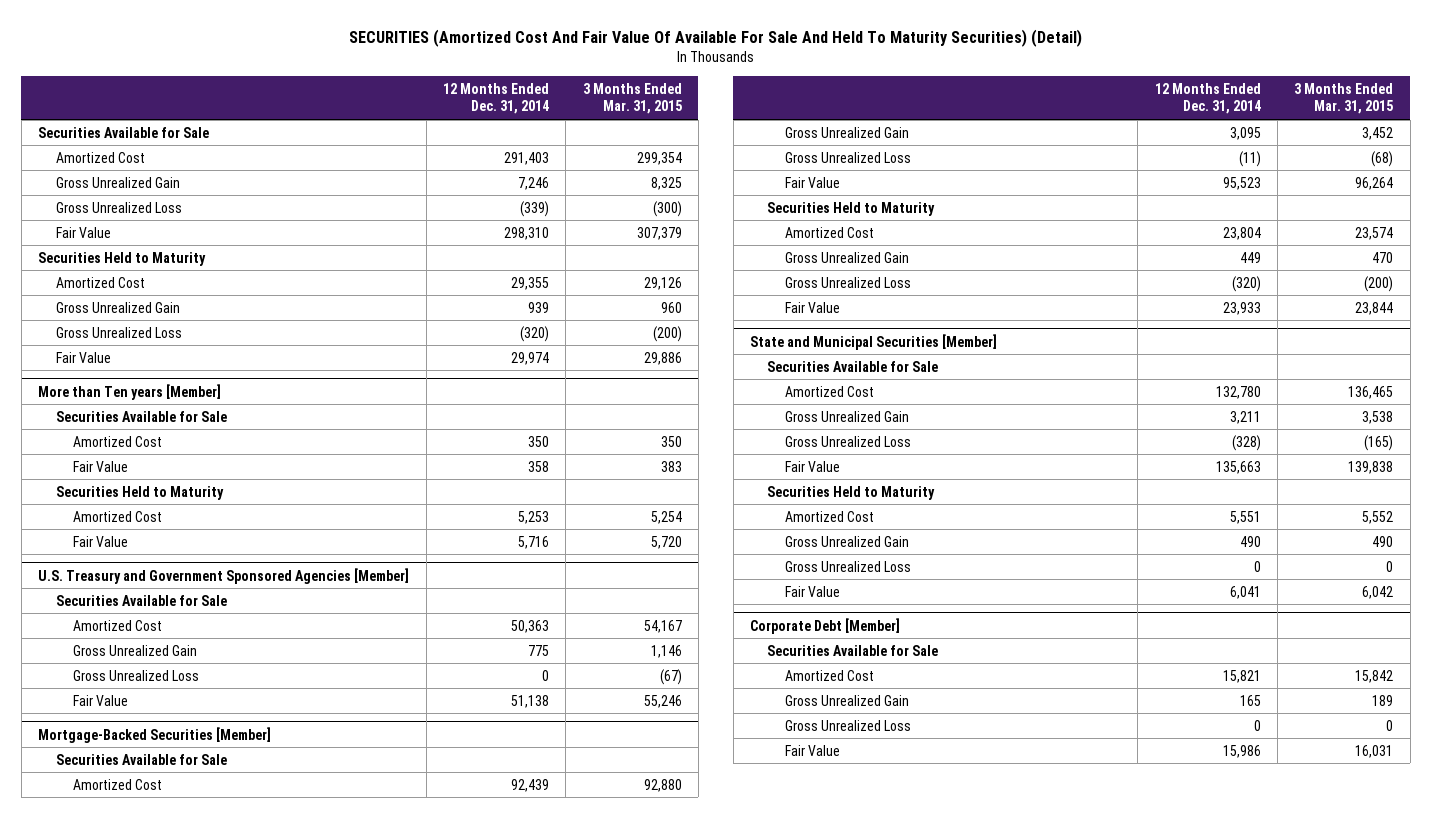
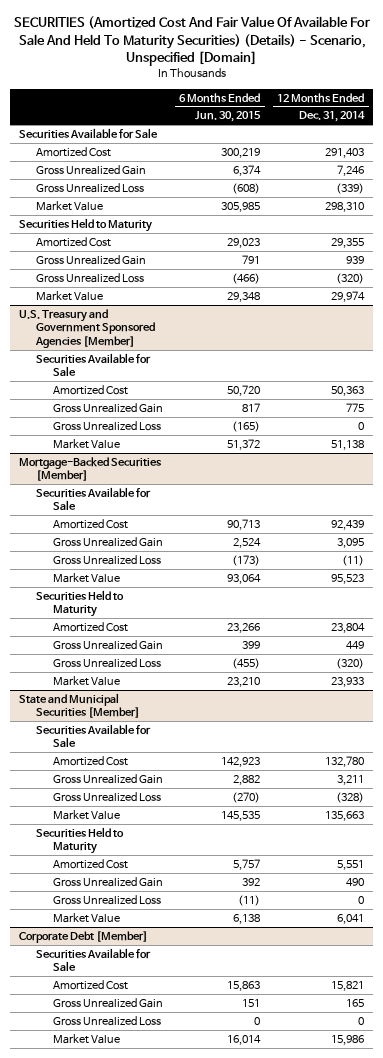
- SECURITIES (Amortized Cost And Fair Value Of Available For Sale And Held To Maturity Securities) (Detail)
+ SECURITIES (Amortized Cost And Fair Value Of Available For Sale And Held To Maturity Securities) (Details) - Scenario, Unspecified [Domain]
- | 12 Months Ended Dec. 31, 2014 | 3 Months Ended Mar. 31, 2015
+ | 6 Months Ended Jun. 30, 2015 | 12 Months Ended Dec. 31, 2014
- Fair Value | 298,310 | 307,379
+ Market Value | 305,985 | 298,310
- Fair Value | 29,974 | 29,886
- More than Ten years [Member]
- Securities Available for Sale
- Amortized Cost | 350 | 350
- Fair Value | 358 | 383
- Securities Held to Maturity
- Amortized Cost | 5,253 | 5,254
- Fair Value | 5,716 | 5,720
+ Market Value | 29,348 | 29,974
@ U.S. Treasury and Government Sponsored Agencies [Member]
- Fair Value | 51,138 | 55,246
+ Market Value | 51,372 | 51,138
@ Mortgage-Backed Securities [Member]
- Fair Value | 95,523 | 96,264
+ Market Value | 93,064 | 95,523
- Fair Value | 23,933 | 23,844
+ Market Value | 23,210 | 23,933
@ State and Municipal Securities [Member]
- Fair Value | 135,663 | 139,838
+ Market Value | 145,535 | 135,663
- Fair Value | 6,041 | 6,042
+ Market Value | 6,138 | 6,041
@ Corporate Debt [Member]
- Fair Value | 15,986 | 16,031
+ Market Value | 16,014 | 15,986

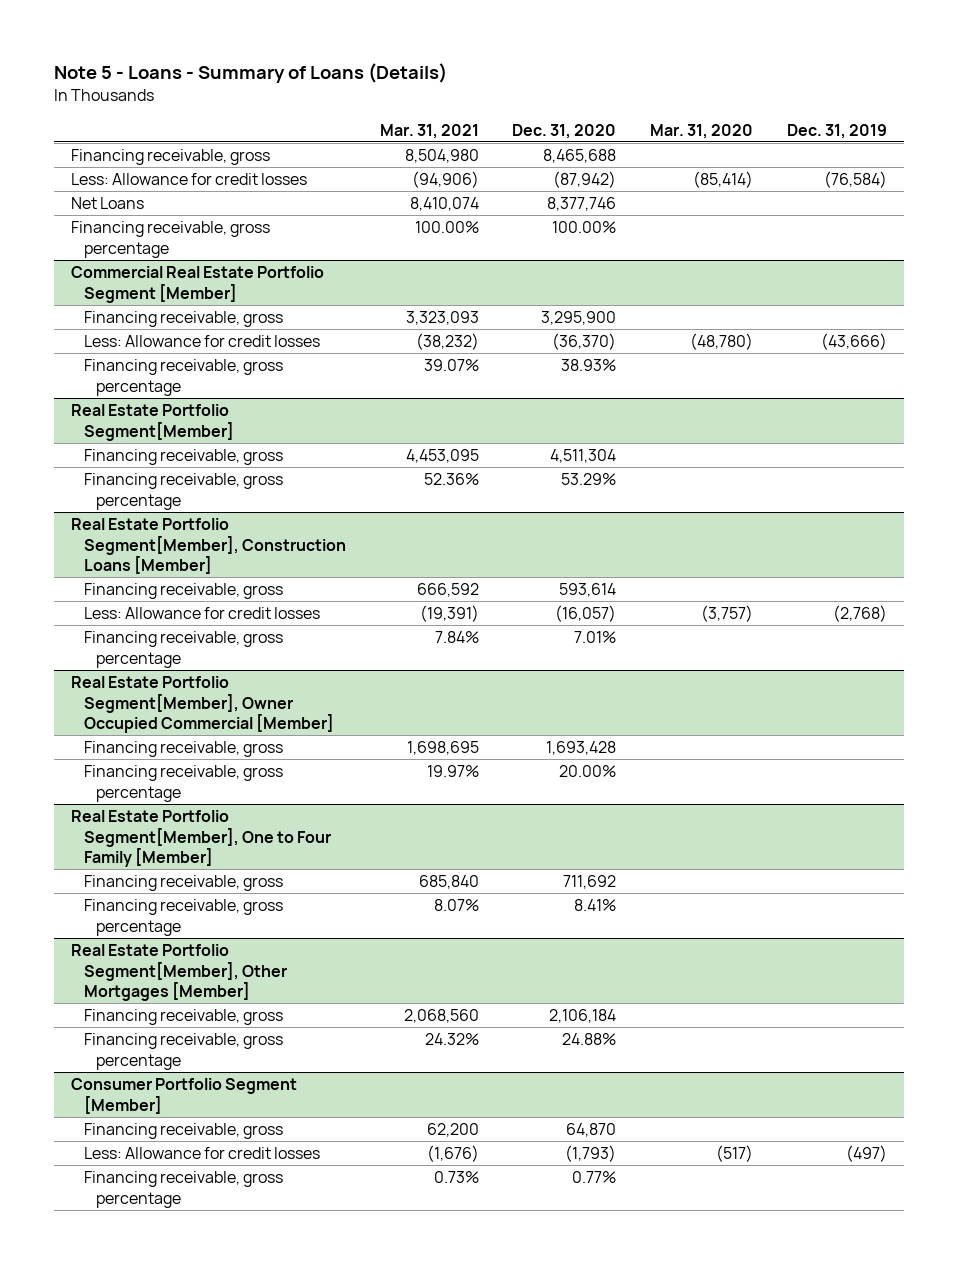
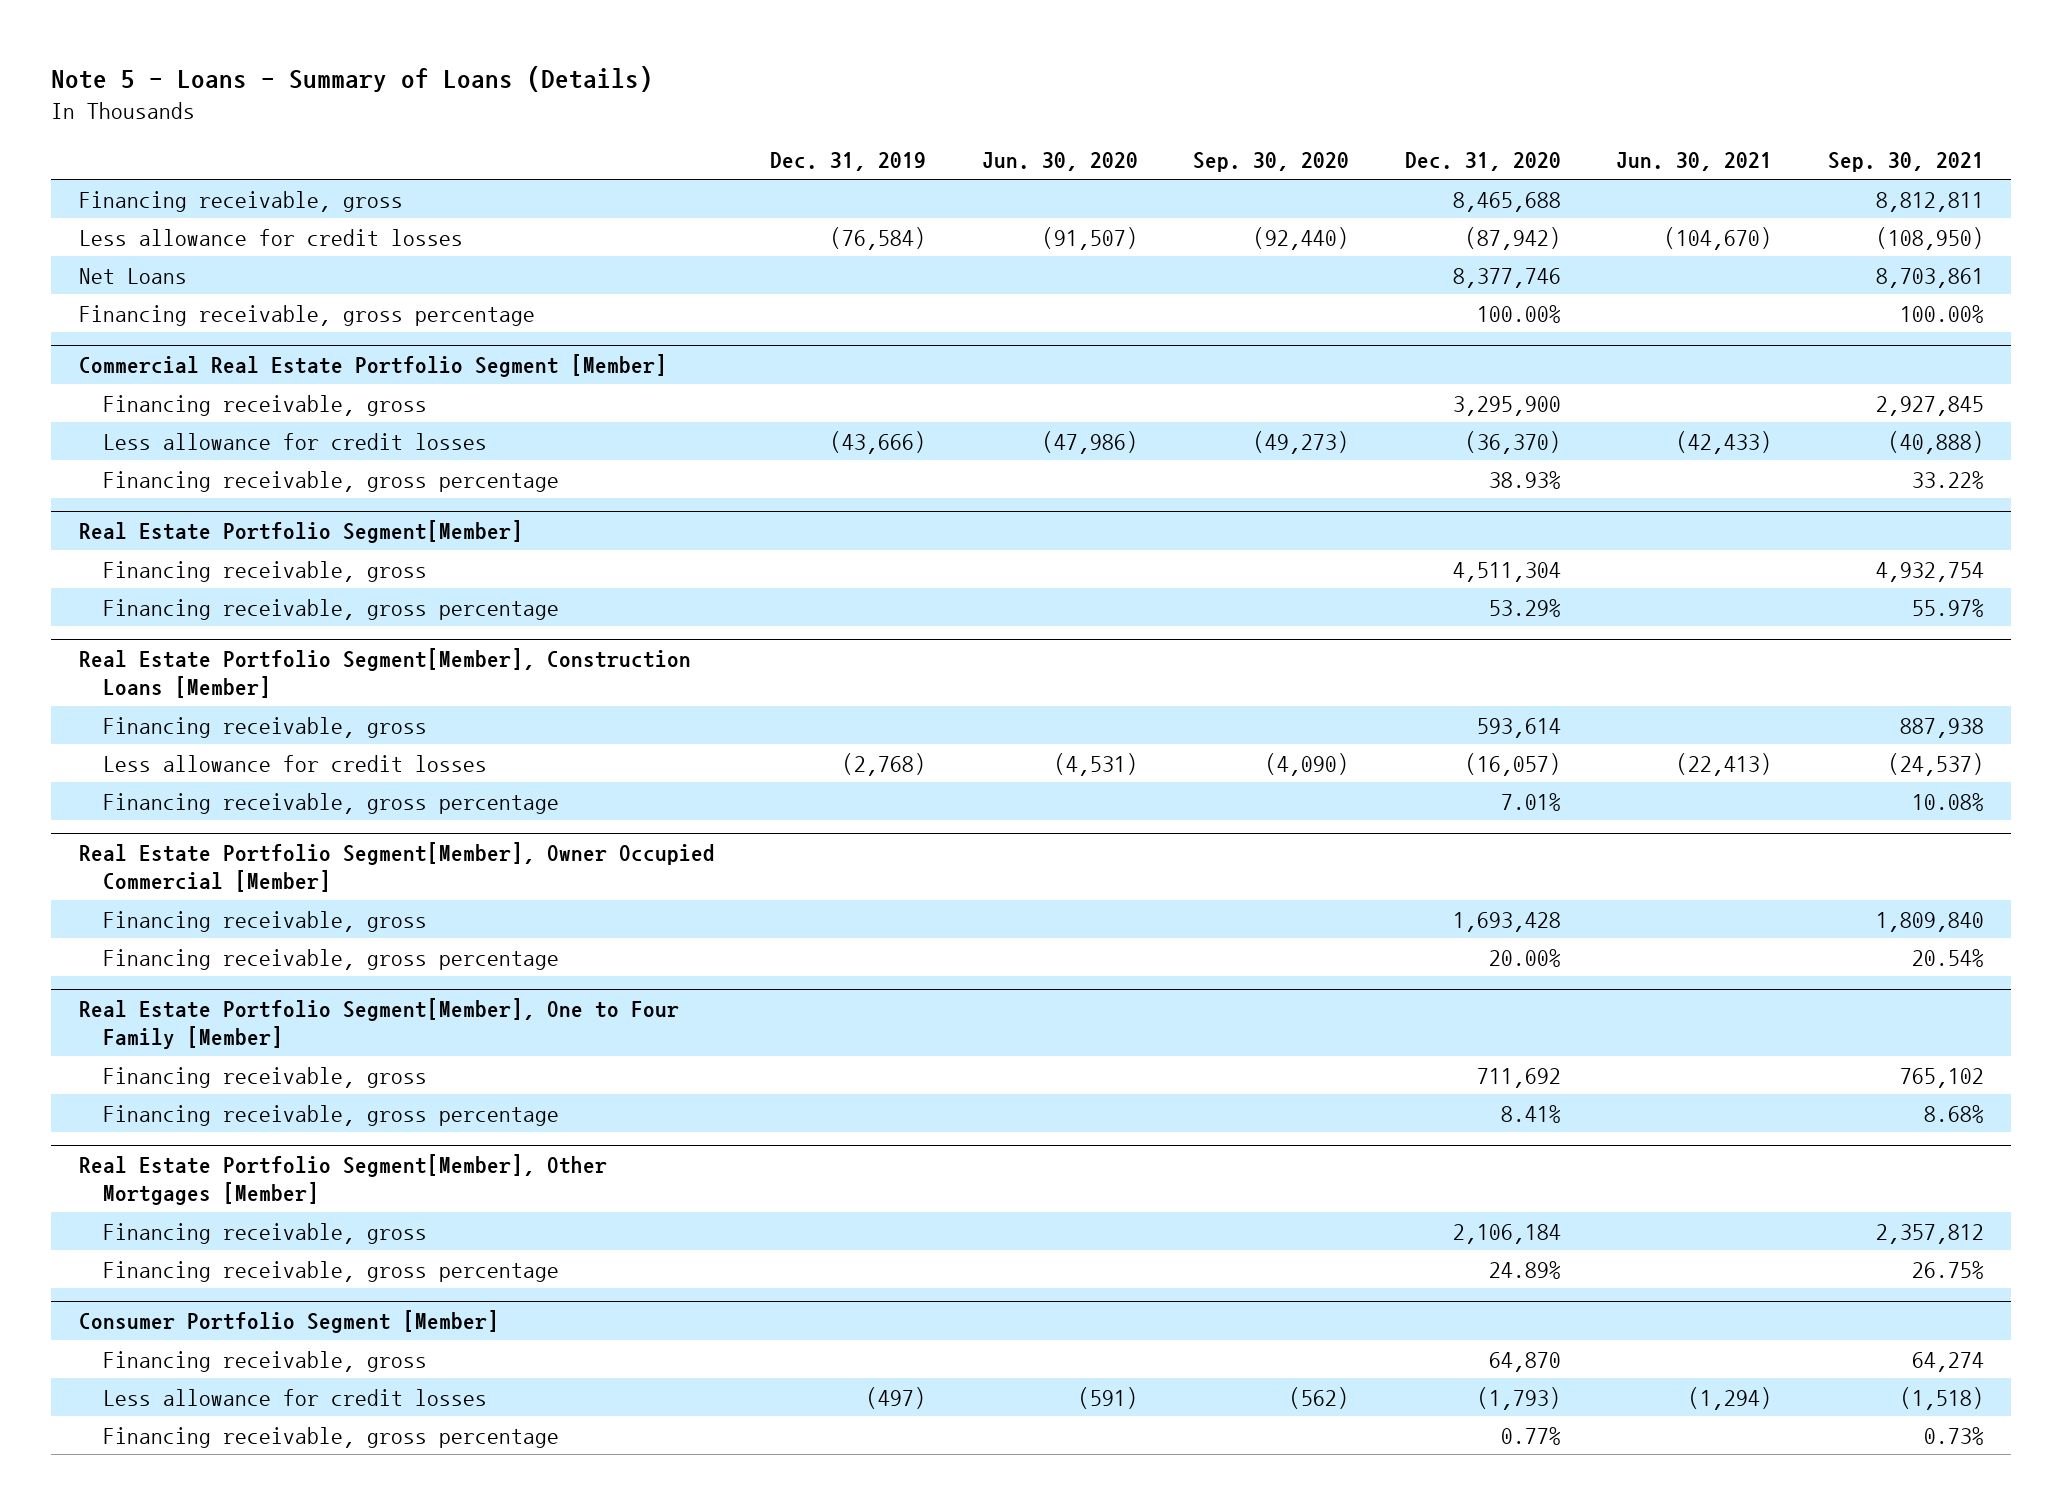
- | Mar. 31, 2021 | Dec. 31, 2020 | Mar. 31, 2020 | Dec. 31, 2019
+ | Dec. 31, 2019 | Jun. 30, 2020 | Sep. 30, 2020 | Dec. 31, 2020 | Jun. 30, 2021 | Sep. 30, 2021
- Less: Allowance for credit losses | (94,906) | (87,942) | (85,414) | (76,584)
+ Less allowance for credit losses | (76,584) | (91,507) | (92,440) | (87,942) | (104,670) | (108,950)
@ Commercial Real Estate Portfolio Segment [Member]
- Less: Allowance for credit losses | (38,232) | (36,370) | (48,780) | (43,666)
+ Less allowance for credit losses | (43,666) | (47,986) | (49,273) | (36,370) | (42,433) | (40,888)
@ Real Estate Portfolio Segment[Member], Construction Loans [Member]
- Less: Allowance for credit losses | (19,391) | (16,057) | (3,757) | (2,768)
+ Less allowance for credit losses | (2,768) | (4,531) | (4,090) | (16,057) | (22,413) | (24,537)
@ Real Estate Portfolio Segment[Member], Other Mortgages [Member]
- Financing receivable, gross percentage | 24.32% | 24.88% | |
+ Financing receivable, gross percentage | | | | 24.89% | | 26.75%
@ Consumer Portfolio Segment [Member]
- Less: Allowance for credit losses | (1,676) | (1,793) | (517) | (497)
+ Less allowance for credit losses | (497) | (591) | (562) | (1,793) | (1,294) | (1,518)

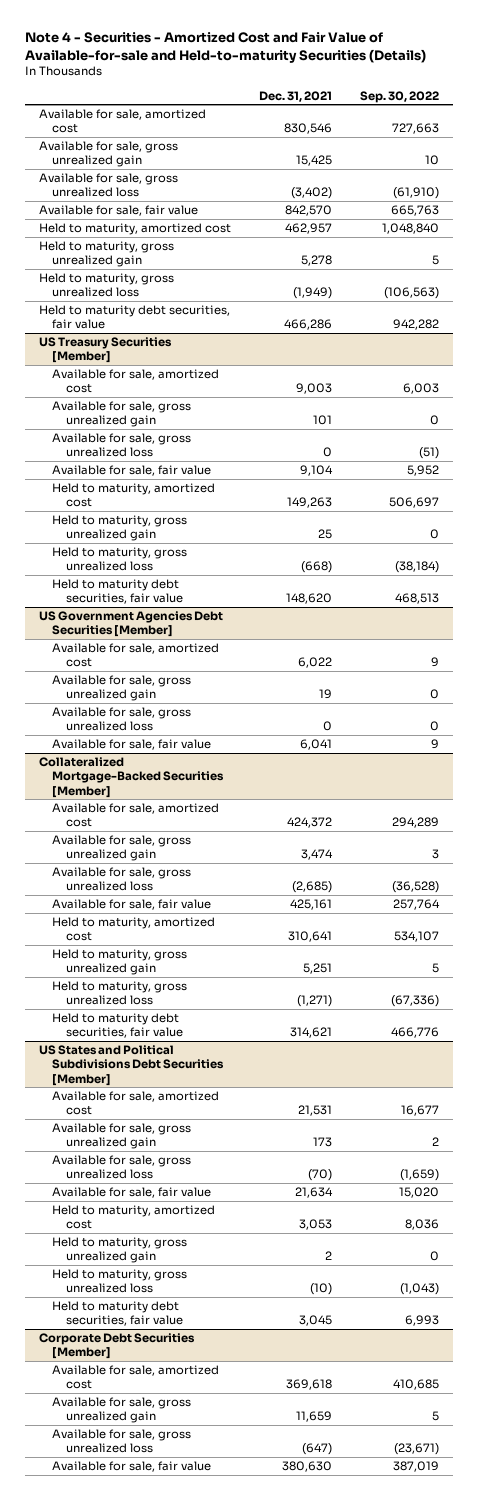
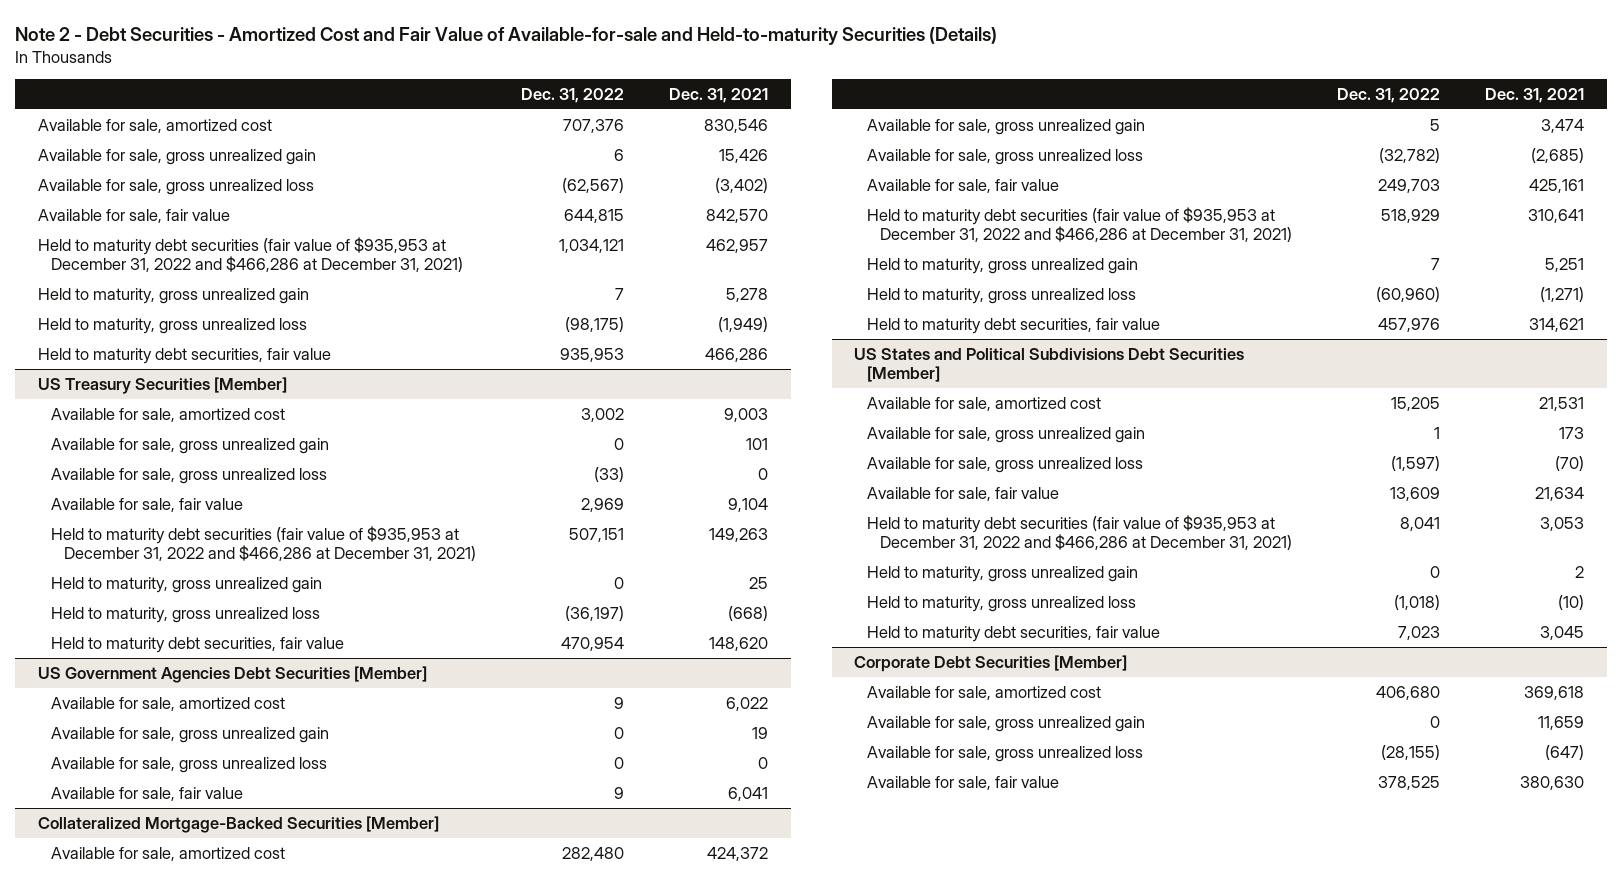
- Note 4 - Securities - Amortized Cost and Fair Value of Available-for-sale and Held-to-maturity Securities (Details)
+ Note 2 - Debt Securities - Amortized Cost and Fair Value of Available-for-sale and Held-to-maturity Securities (Details)
- | Dec. 31, 2021 | Sep. 30, 2022
+ | Dec. 31, 2022 | Dec. 31, 2021
- Available for sale, gross unrealized gain | 15,425 | 10
+ Available for sale, gross unrealized gain | 6 | 15,426
- Held to maturity, amortized cost | 462,957 | 1,048,840
+ Held to maturity debt securities (fair value of $935,953 at December 31, 2022 and $466,286 at December 31, 2021) | 1,034,121 | 462,957
@ US Treasury Securities [Member]
- Held to maturity, amortized cost | 149,263 | 506,697
+ Held to maturity debt securities (fair value of $935,953 at December 31, 2022 and $466,286 at December 31, 2021) | 507,151 | 149,263
@ Collateralized Mortgage-Backed Securities [Member]
- Held to maturity, amortized cost | 310,641 | 534,107
+ Held to maturity debt securities (fair value of $935,953 at December 31, 2022 and $466,286 at December 31, 2021) | 518,929 | 310,641
@ US States and Political Subdivisions Debt Securities [Member]
- Held to maturity, amortized cost | 3,053 | 8,036
+ Held to maturity debt securities (fair value of $935,953 at December 31, 2022 and $466,286 at December 31, 2021) | 8,041 | 3,053

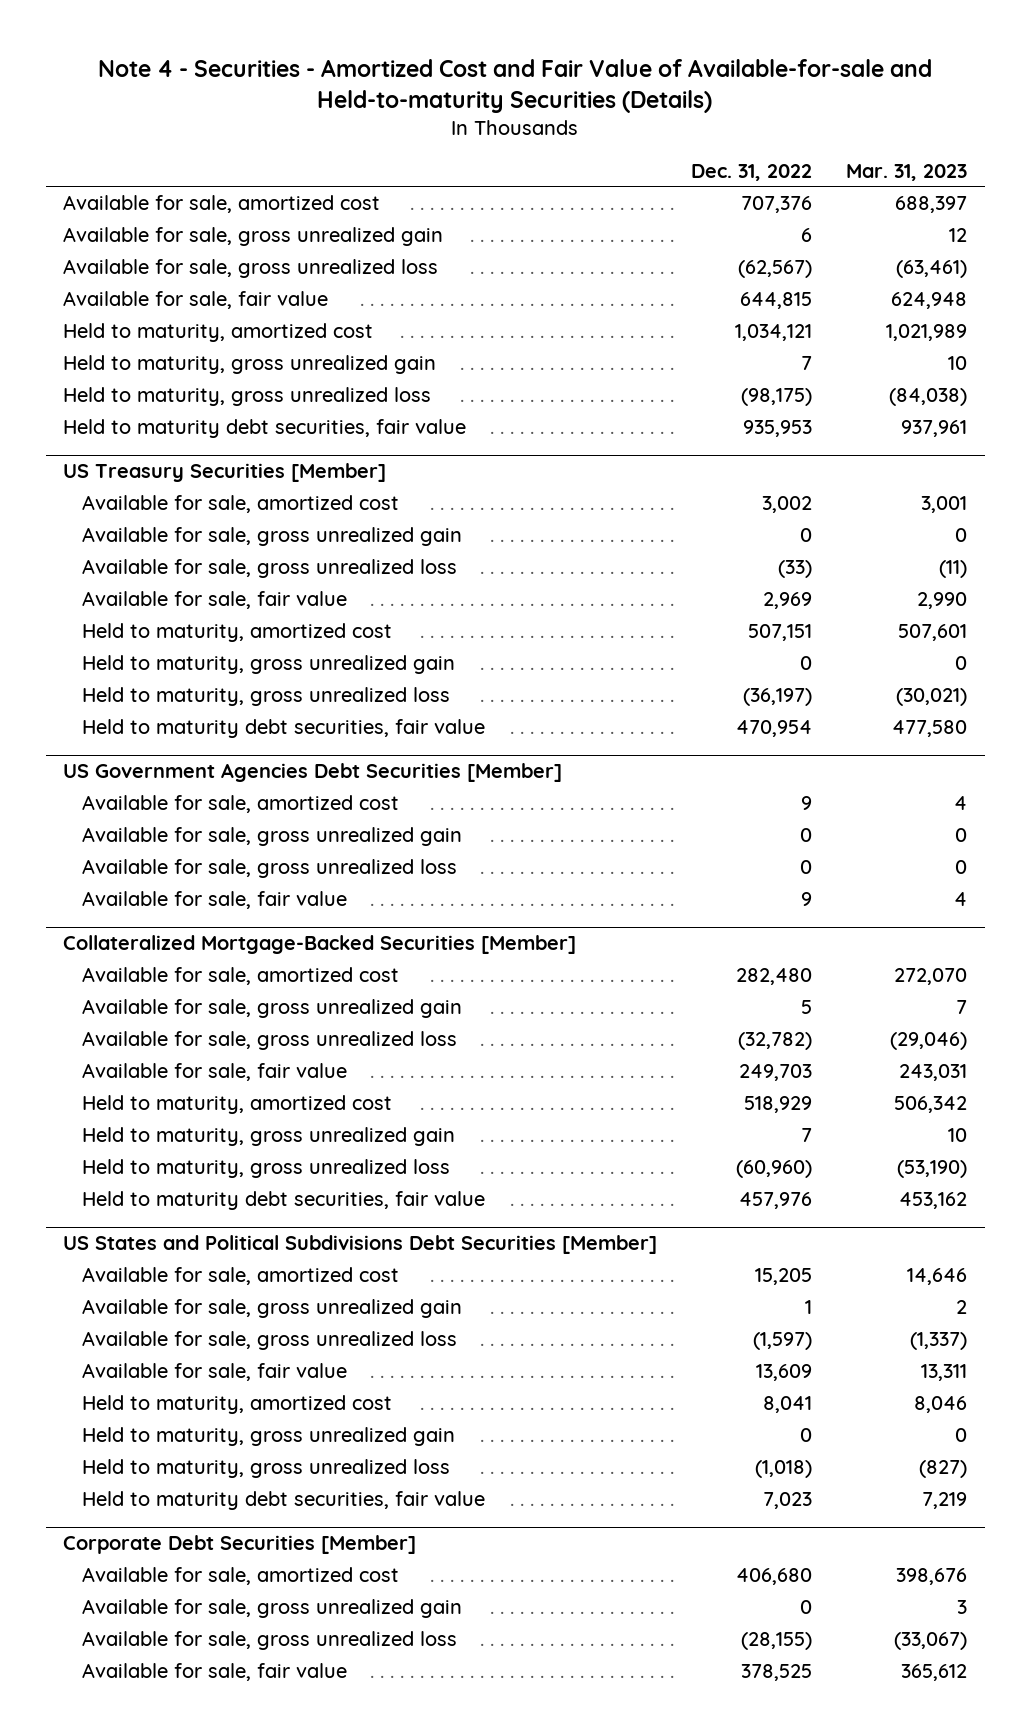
- Note 2 - Debt Securities - Amortized Cost and Fair Value of Available-for-sale and Held-to-maturity Securities (Details)
+ Note 4 - Securities - Amortized Cost and Fair Value of Available-for-sale and Held-to-maturity Securities (Details)
- | Dec. 31, 2022 | Dec. 31, 2021
+ | Dec. 31, 2022 | Mar. 31, 2023
- Held to maturity debt securities (fair value of $935,953 at December 31, 2022 and $466,286 at December 31, 2021) | 1,034,121 | 462,957
+ Held to maturity, amortized cost | 1,034,121 | 1,021,989
@ US Treasury Securities [Member]
- Held to maturity debt securities (fair value of $935,953 at December 31, 2022 and $466,286 at December 31, 2021) | 507,151 | 149,263
+ Held to maturity, amortized cost | 507,151 | 507,601
@ Collateralized Mortgage-Backed Securities [Member]
- Held to maturity debt securities (fair value of $935,953 at December 31, 2022 and $466,286 at December 31, 2021) | 518,929 | 310,641
+ Held to maturity, amortized cost | 518,929 | 506,342
@ US States and Political Subdivisions Debt Securities [Member]
- Held to maturity debt securities (fair value of $935,953 at December 31, 2022 and $466,286 at December 31, 2021) | 8,041 | 3,053
+ Held to maturity, amortized cost | 8,041 | 8,046

